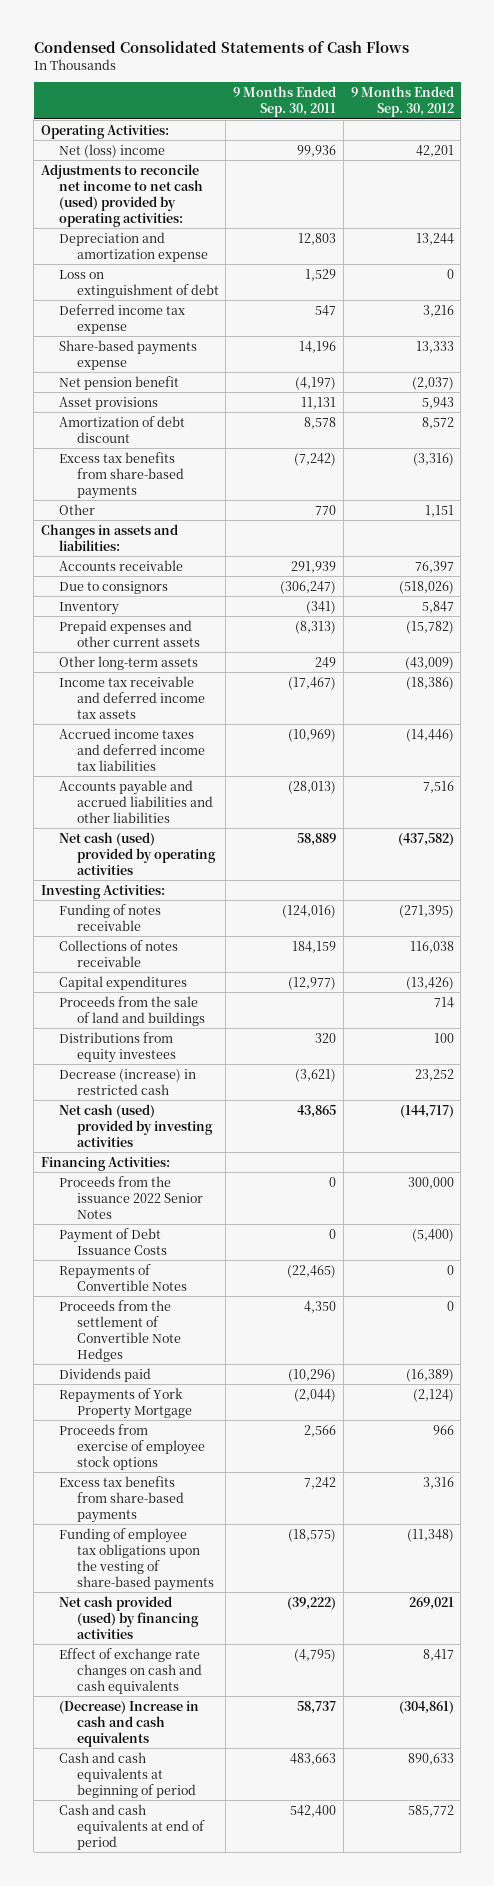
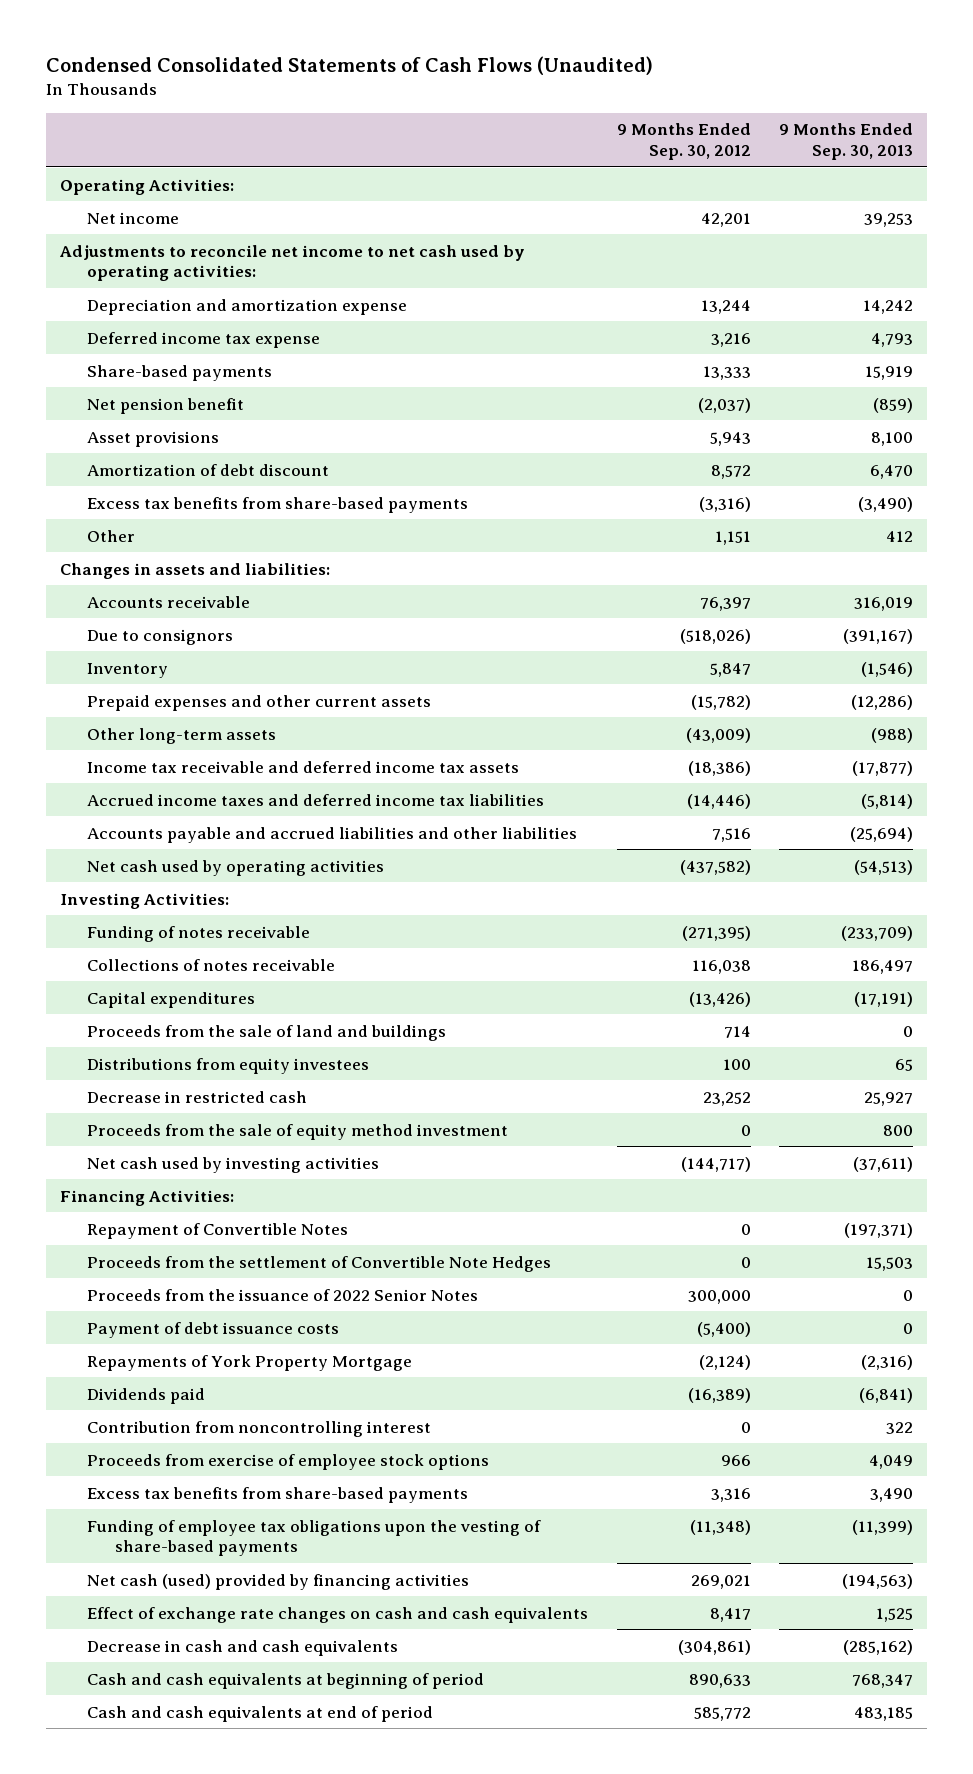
- Condensed Consolidated Statements of Cash Flows
+ Condensed Consolidated Statements of Cash Flows (Unaudited)
- | 9 Months Ended Sep. 30, 2011 | 9 Months Ended Sep. 30, 2012
+ | 9 Months Ended Sep. 30, 2012 | 9 Months Ended Sep. 30, 2013
- Net (loss) income | 99,936 | 42,201
- Adjustments to reconcile net income to net cash (used) provided by operating activities:
+ Net income | 42,201 | 39,253
+ Adjustments to reconcile net income to net cash used by operating activities:
- Loss on extinguishment of debt | 1,529 | 0
- Share-based payments expense | 14,196 | 13,333
+ Share-based payments | 13,333 | 15,919
- Net cash (used) provided by operating activities | 58,889 | (437,582)
+ Net cash used by operating activities | (437,582) | (54,513)
- Decrease (increase) in restricted cash | (3,621) | 23,252
- Net cash (used) provided by investing activities | 43,865 | (144,717)
+ Decrease in restricted cash | 23,252 | 25,927
+ Proceeds from the sale of equity method investment | 0 | 800
+ Net cash used by investing activities | (144,717) | (37,611)
- Proceeds from the issuance 2022 Senior Notes | 0 | 300,000
- Payment of Debt Issuance Costs | 0 | (5,400)
- Repayments of Convertible Notes | (22,465) | 0
+ Repayment of Convertible Notes | 0 | (197,371)
+ Proceeds from the issuance of 2022 Senior Notes | 300,000 | 0
+ Payment of debt issuance costs | (5,400) | 0
moved down: Dividends paid | (16,389) | (6,841)
+ Contribution from noncontrolling interest | 0 | 322
- Net cash provided (used) by financing activities | (39,222) | 269,021
+ Net cash (used) provided by financing activities | 269,021 | (194,563)
- (Decrease) Increase in cash and cash equivalents | 58,737 | (304,861)
+ Decrease in cash and cash equivalents | (304,861) | (285,162)

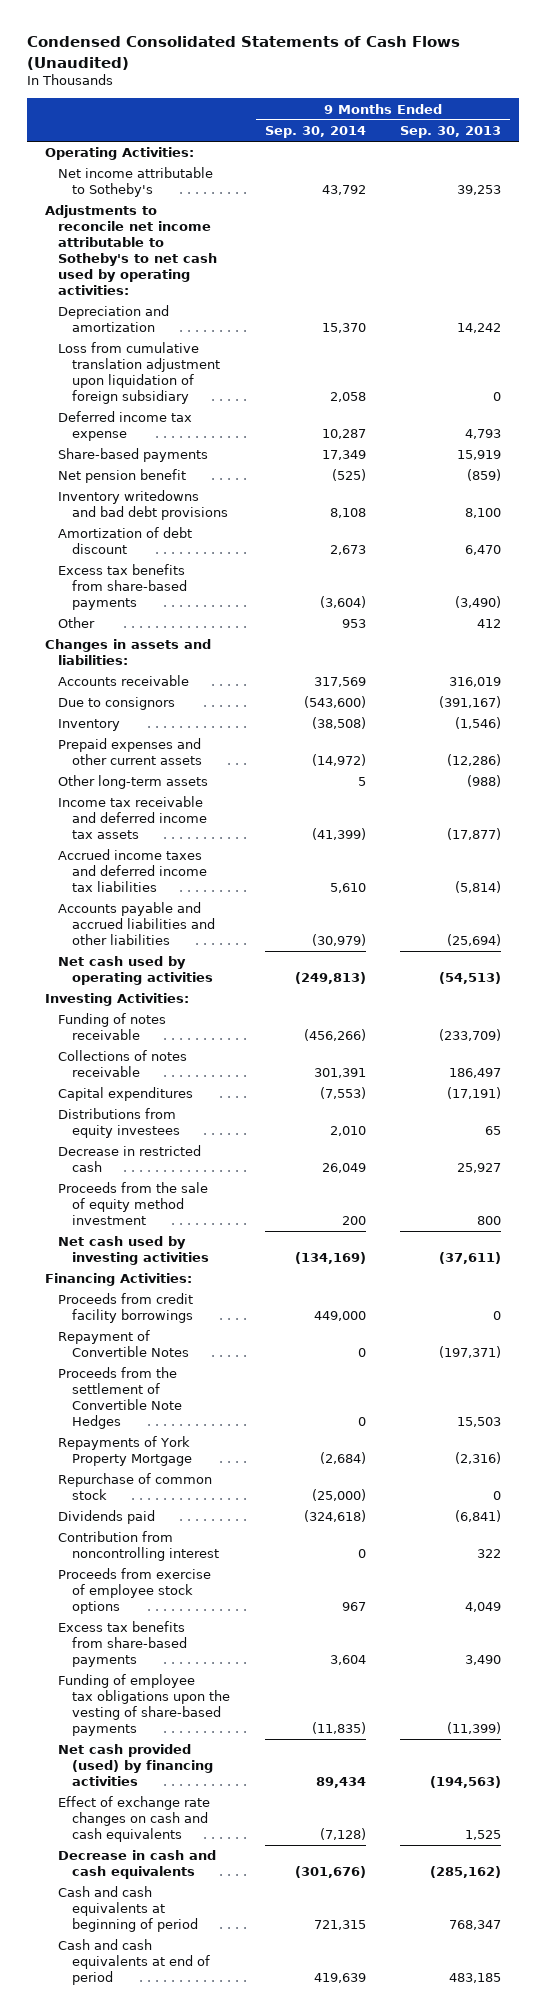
- | 9 Months Ended Sep. 30, 2012 | 9 Months Ended Sep. 30, 2013
+ | 9 Months Ended Sep. 30, 2014 | 9 Months Ended Sep. 30, 2013
- Net income | 42,201 | 39,253
- Adjustments to reconcile net income to net cash used by operating activities:
- Depreciation and amortization expense | 13,244 | 14,242
+ Net income attributable to Sotheby's | 43,792 | 39,253
+ Adjustments to reconcile net income attributable to Sotheby's to net cash used by operating activities:
+ Depreciation and amortization | 15,370 | 14,242
+ Loss from cumulative translation adjustment upon liquidation of foreign subsidiary | 2,058 | 0
- Asset provisions | 5,943 | 8,100
+ Inventory writedowns and bad debt provisions | 8,108 | 8,100
- Proceeds from the sale of land and buildings | 714 | 0
+ Proceeds from credit facility borrowings | 449,000 | 0
- Proceeds from the issuance of 2022 Senior Notes | 300,000 | 0
- Payment of debt issuance costs | (5,400) | 0
+ Repurchase of common stock | (25,000) | 0
- Net cash (used) provided by financing activities | 269,021 | (194,563)
+ Net cash provided (used) by financing activities | 89,434 | (194,563)

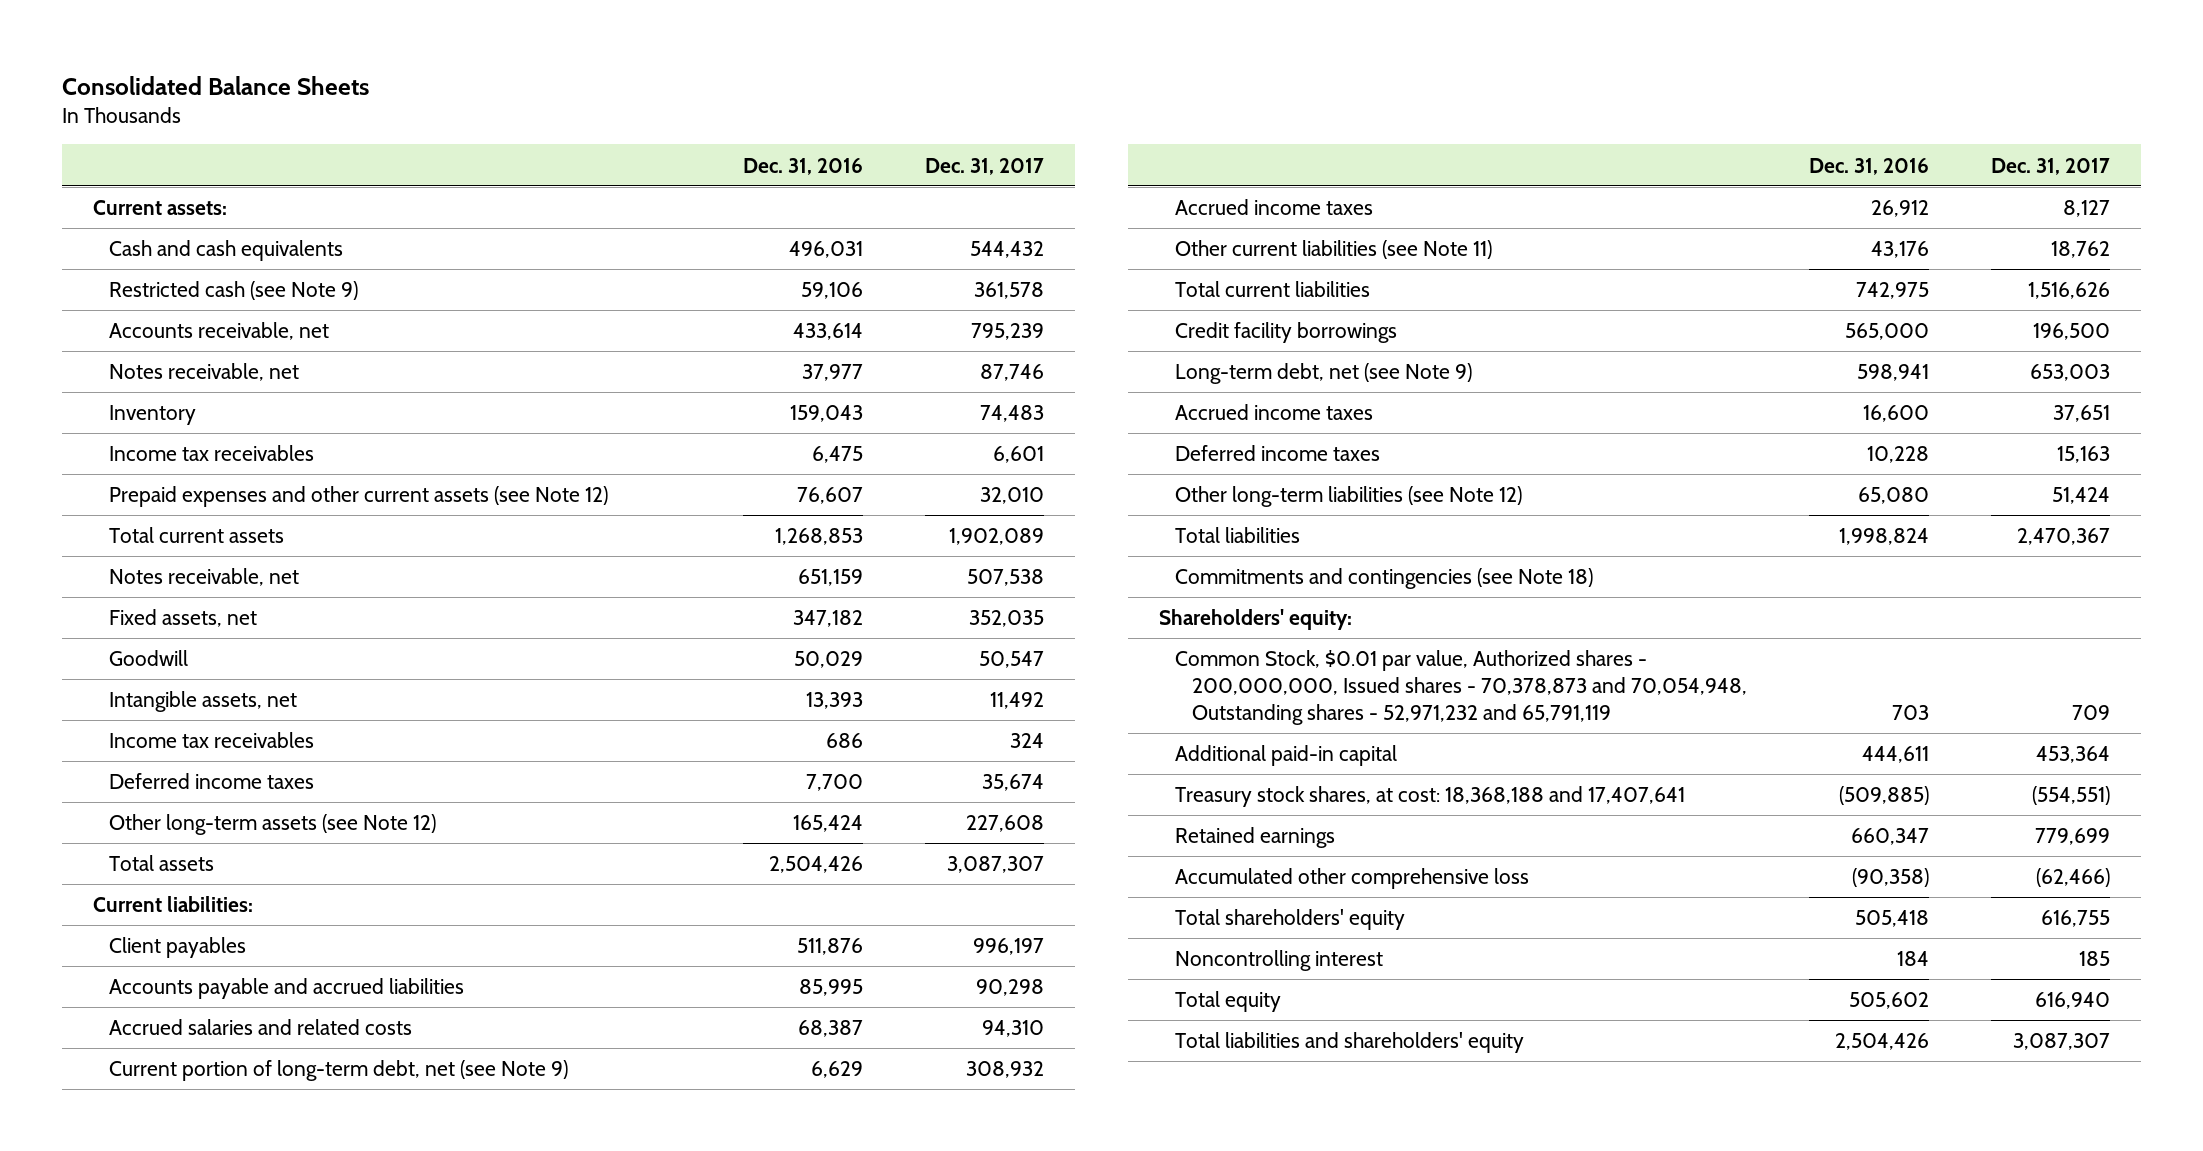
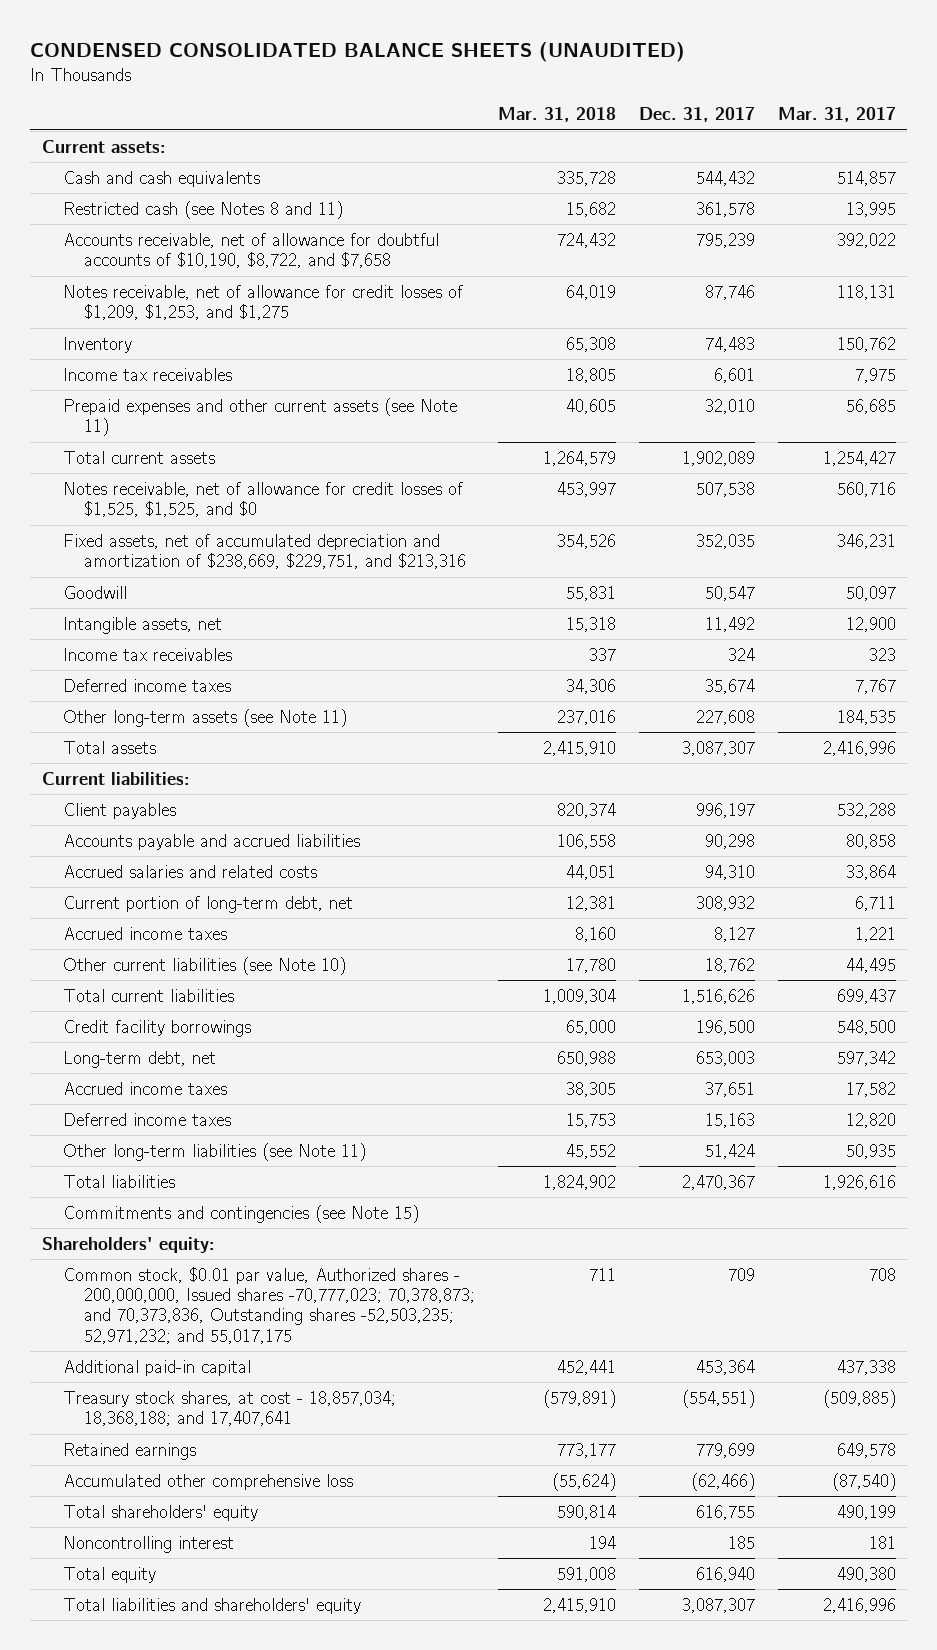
- Consolidated Balance Sheets
+ CONDENSED CONSOLIDATED BALANCE SHEETS (UNAUDITED)
- | Dec. 31, 2016 | Dec. 31, 2017
+ | Mar. 31, 2018 | Dec. 31, 2017 | Mar. 31, 2017
- Restricted cash (see Note 9) | 59,106 | 361,578
- Accounts receivable, net | 433,614 | 795,239
- Notes receivable, net | 37,977 | 87,746
+ Restricted cash (see Notes 8 and 11) | 15,682 | 361,578 | 13,995
+ Accounts receivable, net of allowance for doubtful accounts of $10,190, $8,722, and $7,658 | 724,432 | 795,239 | 392,022
+ Notes receivable, net of allowance for credit losses of $1,209, $1,253, and $1,275 | 64,019 | 87,746 | 118,131
- Prepaid expenses and other current assets (see Note 12) | 76,607 | 32,010
+ Prepaid expenses and other current assets (see Note 11) | 40,605 | 32,010 | 56,685
- Notes receivable, net | 651,159 | 507,538
- Fixed assets, net | 347,182 | 352,035
+ Notes receivable, net of allowance for credit losses of $1,525, $1,525, and $0 | 453,997 | 507,538 | 560,716
+ Fixed assets, net of accumulated depreciation and amortization of $238,669, $229,751, and $213,316 | 354,526 | 352,035 | 346,231
- Other long-term assets (see Note 12) | 165,424 | 227,608
+ Other long-term assets (see Note 11) | 237,016 | 227,608 | 184,535
- Current portion of long-term debt, net (see Note 9) | 6,629 | 308,932
+ Current portion of long-term debt, net | 12,381 | 308,932 | 6,711
- Other current liabilities (see Note 11) | 43,176 | 18,762
+ Other current liabilities (see Note 10) | 17,780 | 18,762 | 44,495
- Long-term debt, net (see Note 9) | 598,941 | 653,003
+ Long-term debt, net | 650,988 | 653,003 | 597,342
- Other long-term liabilities (see Note 12) | 65,080 | 51,424
+ Other long-term liabilities (see Note 11) | 45,552 | 51,424 | 50,935
- Commitments and contingencies (see Note 18)
+ Commitments and contingencies (see Note 15)
- Common Stock, $0.01 par value, Authorized shares - 200,000,000, Issued shares - 70,378,873 and 70,054,948, Outstanding shares - 52,971,232 and 65,791,119 | 703 | 709
+ Common stock, $0.01 par value, Authorized shares - 200,000,000, Issued shares -70,777,023; 70,378,873; and 70,373,836, Outstanding shares -52,503,235; 52,971,232; and 55,017,175 | 711 | 709 | 708
- Treasury stock shares, at cost: 18,368,188 and 17,407,641 | (509,885) | (554,551)
+ Treasury stock shares, at cost - 18,857,034; 18,368,188; and 17,407,641 | (579,891) | (554,551) | (509,885)

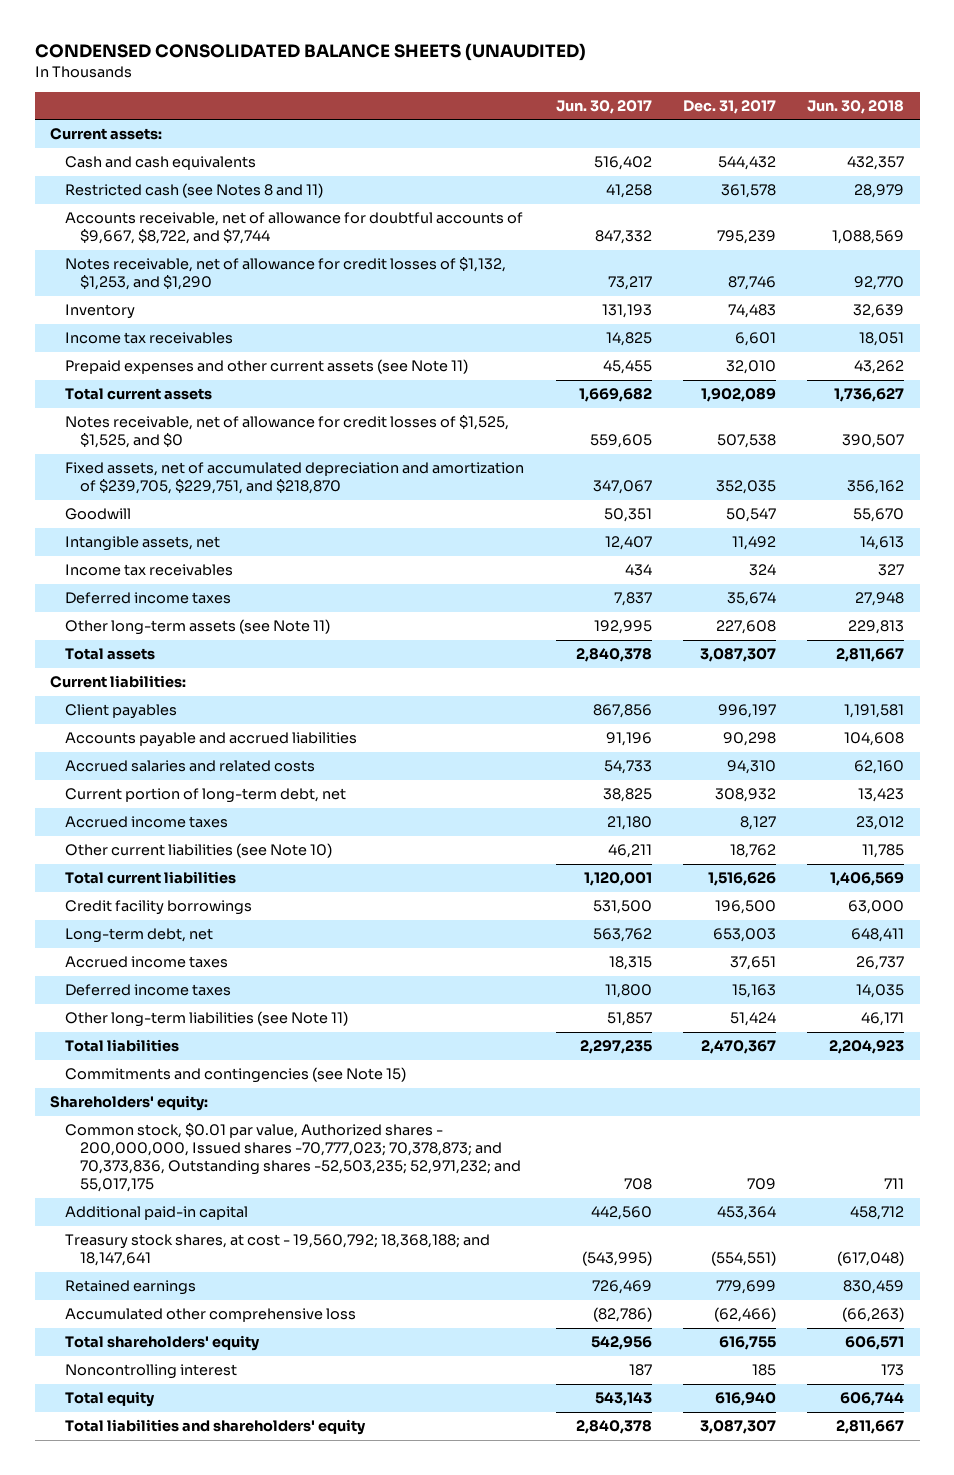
- | Mar. 31, 2018 | Dec. 31, 2017 | Mar. 31, 2017
+ | Jun. 30, 2017 | Dec. 31, 2017 | Jun. 30, 2018
- Accounts receivable, net of allowance for doubtful accounts of $10,190, $8,722, and $7,658 | 724,432 | 795,239 | 392,022
- Notes receivable, net of allowance for credit losses of $1,209, $1,253, and $1,275 | 64,019 | 87,746 | 118,131
+ Accounts receivable, net of allowance for doubtful accounts of $9,667, $8,722, and $7,744 | 847,332 | 795,239 | 1,088,569
+ Notes receivable, net of allowance for credit losses of $1,132, $1,253, and $1,290 | 73,217 | 87,746 | 92,770
- Fixed assets, net of accumulated depreciation and amortization of $238,669, $229,751, and $213,316 | 354,526 | 352,035 | 346,231
+ Fixed assets, net of accumulated depreciation and amortization of $239,705, $229,751, and $218,870 | 347,067 | 352,035 | 356,162
- Treasury stock shares, at cost - 18,857,034; 18,368,188; and 17,407,641 | (579,891) | (554,551) | (509,885)
+ Treasury stock shares, at cost - 19,560,792; 18,368,188; and 18,147,641 | (543,995) | (554,551) | (617,048)

